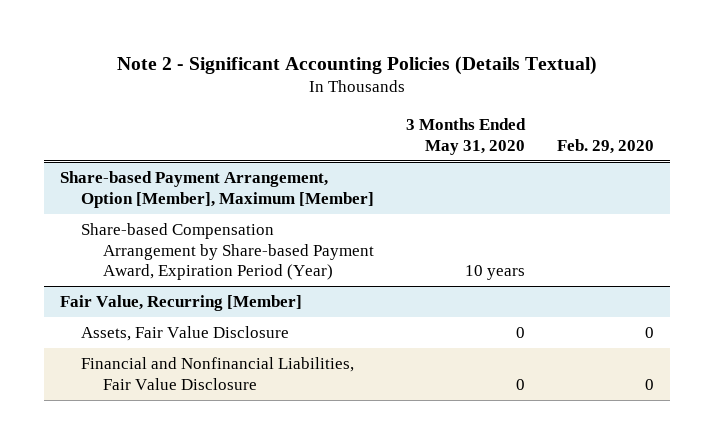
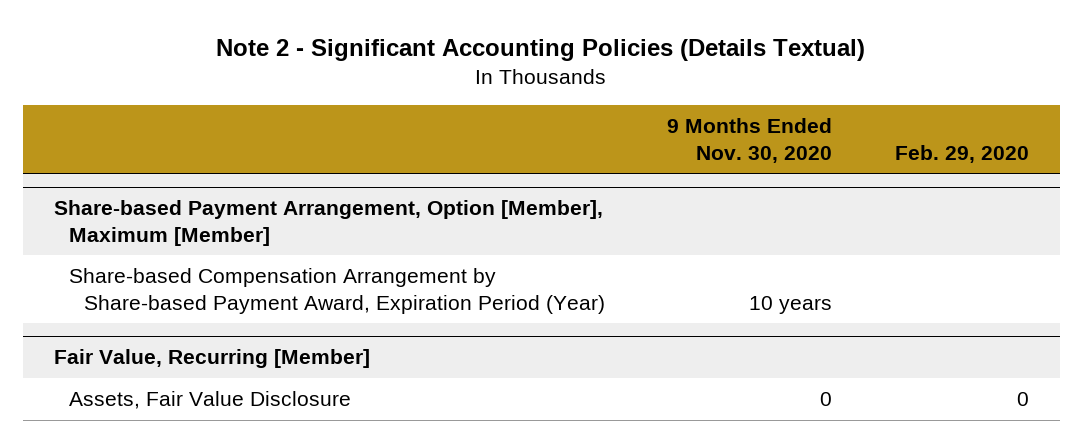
- | 3 Months Ended May 31, 2020 | Feb. 29, 2020
+ | 9 Months Ended Nov. 30, 2020 | Feb. 29, 2020
@ Fair Value, Recurring [Member]
- Financial and Nonfinancial Liabilities, Fair Value Disclosure | 0 | 0

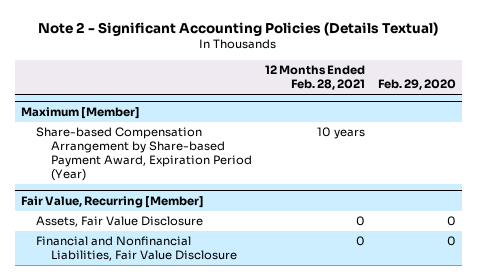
- | 9 Months Ended Nov. 30, 2020 | Feb. 29, 2020
+ | 12 Months Ended Feb. 28, 2021 | Feb. 29, 2020
- Share-based Payment Arrangement, Option [Member], Maximum [Member]
+ Maximum [Member]
@ Fair Value, Recurring [Member]
+ Financial and Nonfinancial Liabilities, Fair Value Disclosure | 0 | 0

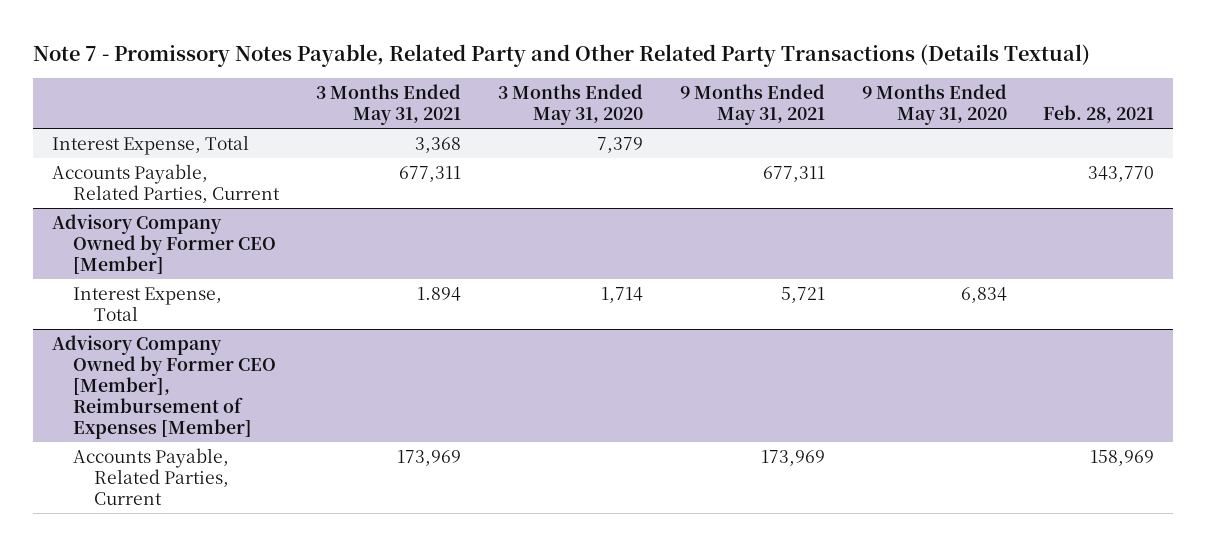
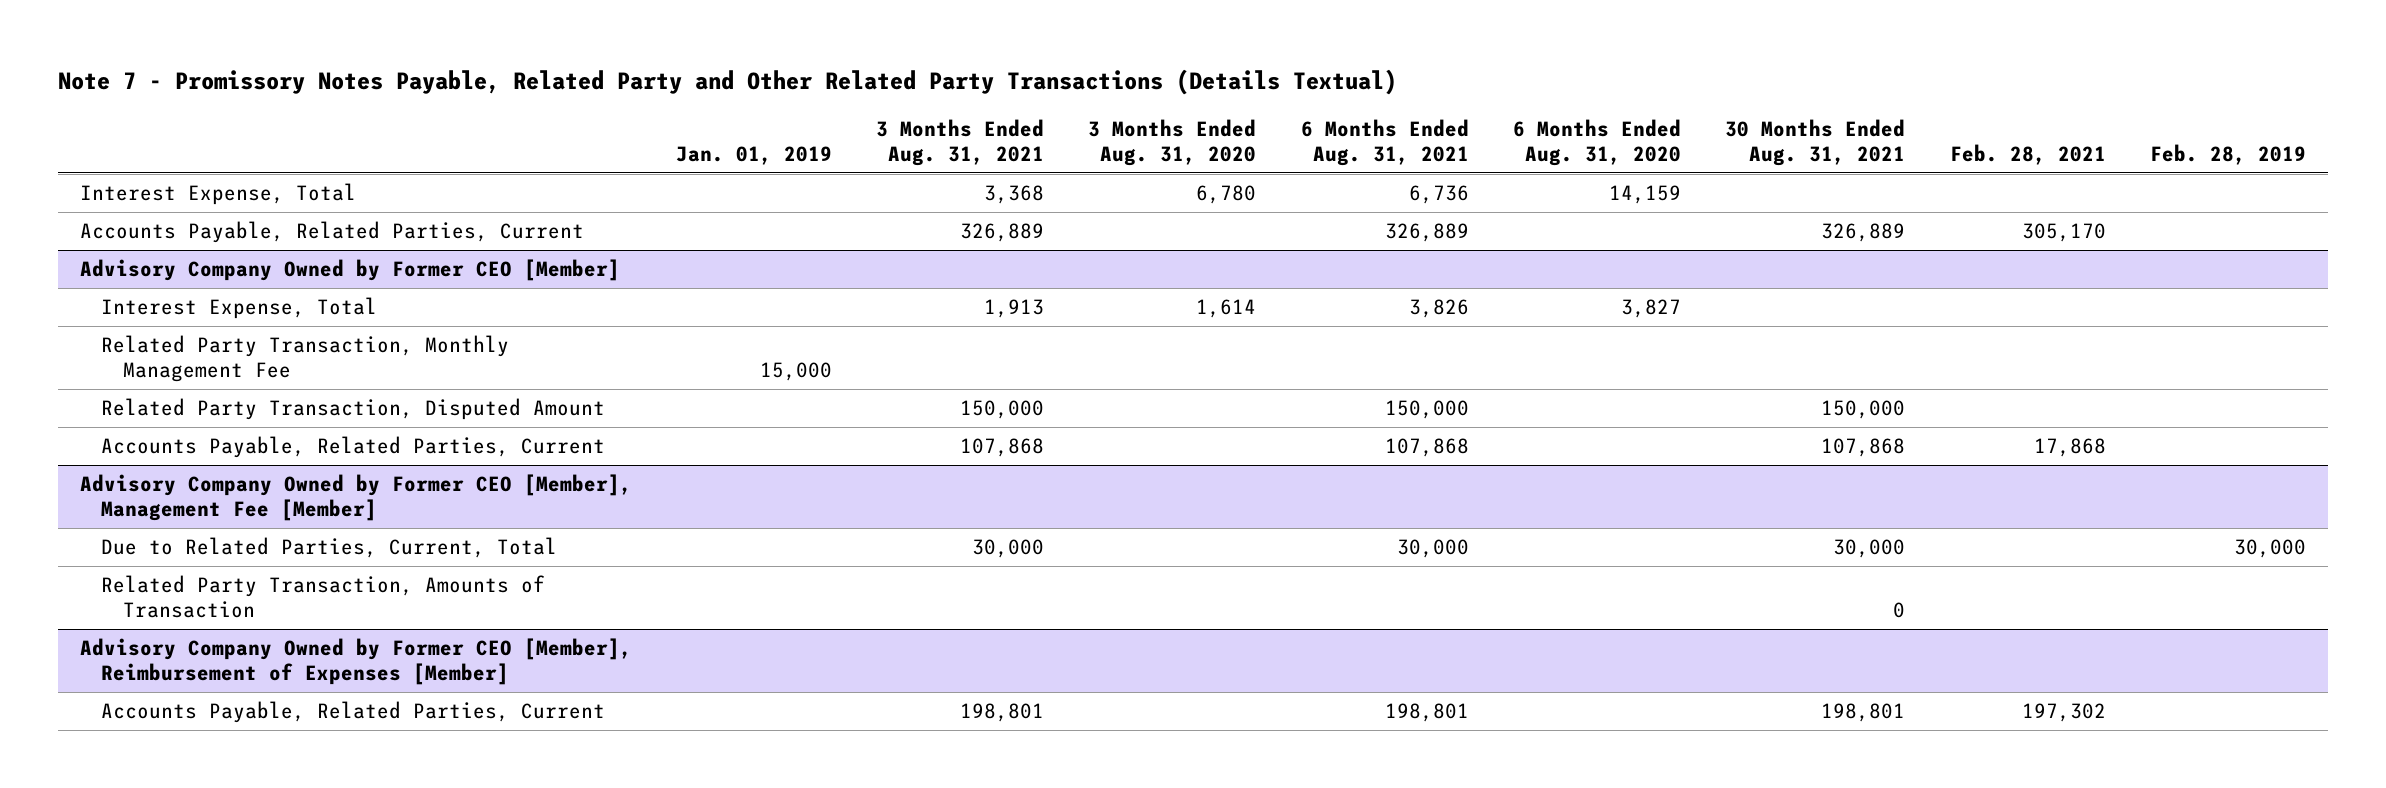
- | 3 Months Ended May 31, 2021 | 3 Months Ended May 31, 2020 | 9 Months Ended May 31, 2021 | 9 Months Ended May 31, 2020 | Feb. 28, 2021
+ | Jan. 01, 2019 | 3 Months Ended Aug. 31, 2021 | 3 Months Ended Aug. 31, 2020 | 6 Months Ended Aug. 31, 2021 | 6 Months Ended Aug. 31, 2020 | 30 Months Ended Aug. 31, 2021 | Feb. 28, 2021 | Feb. 28, 2019
- Accounts Payable, Related Parties, Current | 677,311 | | 677,311 | | 343,770
+ Accounts Payable, Related Parties, Current | | 326,889 | | 326,889 | | 326,889 | 305,170 |
@ Advisory Company Owned by Former CEO [Member]
+ Related Party Transaction, Monthly Management Fee | 15,000 | | | | | | |
+ Related Party Transaction, Disputed Amount | | 150,000 | | 150,000 | | 150,000 | |
+ Accounts Payable, Related Parties, Current | | 107,868 | | 107,868 | | 107,868 | 17,868 |
+ Advisory Company Owned by Former CEO [Member], Management Fee [Member]
+ Due to Related Parties, Current, Total | | 30,000 | | 30,000 | | 30,000 | | 30,000
+ Related Party Transaction, Amounts of Transaction | | | | | | 0 | |
@ Advisory Company Owned by Former CEO [Member], Reimbursement of Expenses [Member]
- Accounts Payable, Related Parties, Current | 173,969 | | 173,969 | | 158,969
+ Accounts Payable, Related Parties, Current | | 198,801 | | 198,801 | | 198,801 | 197,302 |

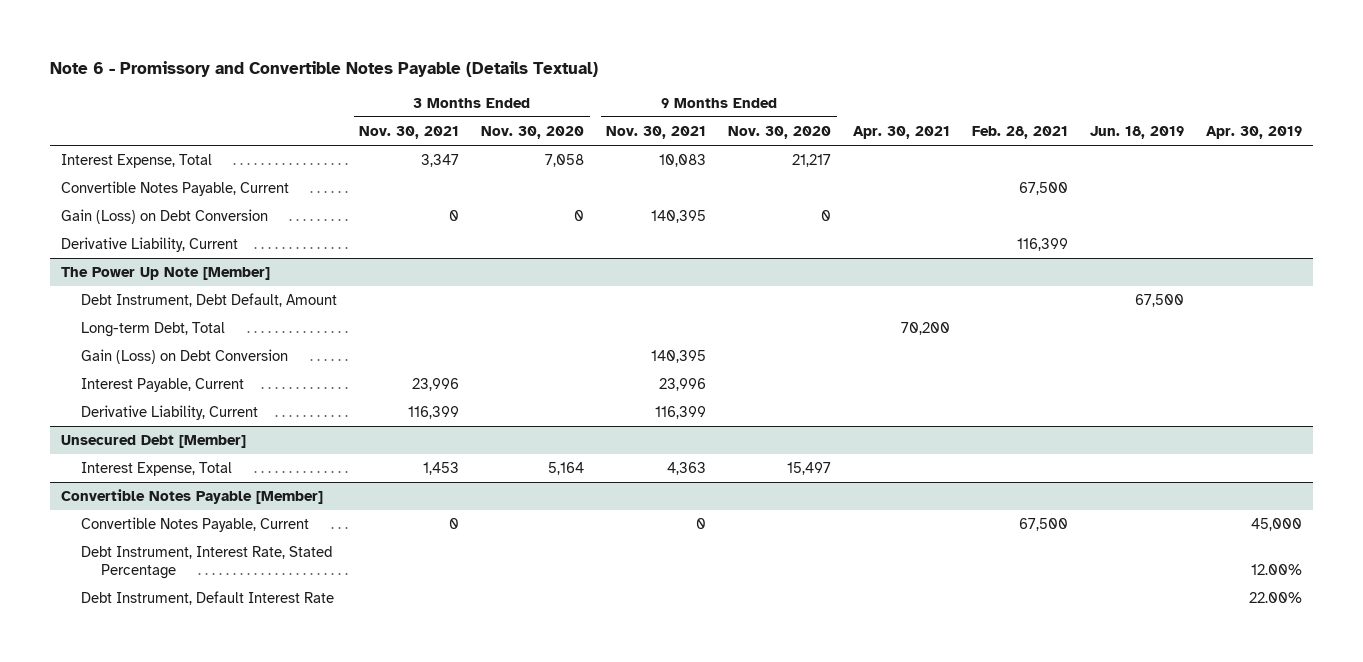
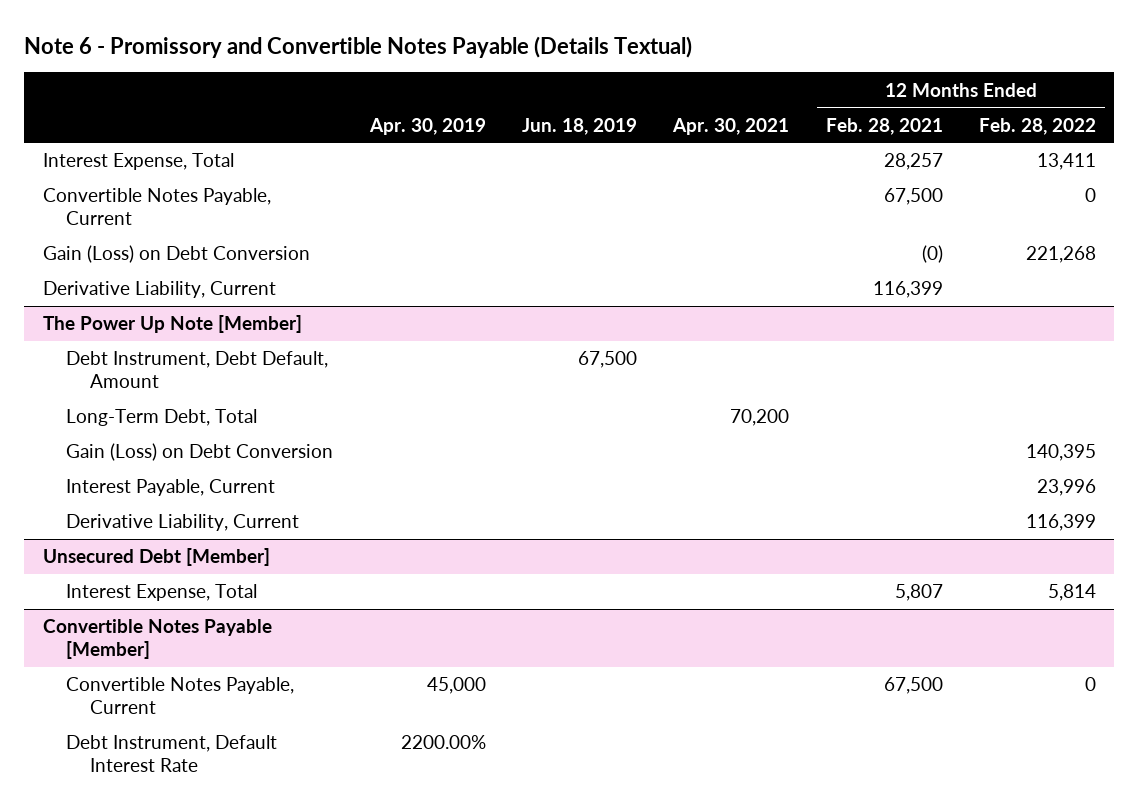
- | 3 Months Ended Nov. 30, 2021 | 3 Months Ended Nov. 30, 2020 | 9 Months Ended Nov. 30, 2021 | 9 Months Ended Nov. 30, 2020 | Apr. 30, 2021 | Feb. 28, 2021 | Jun. 18, 2019 | Apr. 30, 2019
+ | Apr. 30, 2019 | Jun. 18, 2019 | Apr. 30, 2021 | 12 Months Ended Feb. 28, 2021 | 12 Months Ended Feb. 28, 2022
@ The Power Up Note [Member]
- Long-term Debt, Total | | | | | 70,200 | | |
+ Long-Term Debt, Total | | | 70,200 | |
@ Convertible Notes Payable [Member]
- Debt Instrument, Interest Rate, Stated Percentage | | | | | | | | 12.00%
- Debt Instrument, Default Interest Rate | | | | | | | | 22.00%
+ Debt Instrument, Default Interest Rate | 2200.00% | | | |

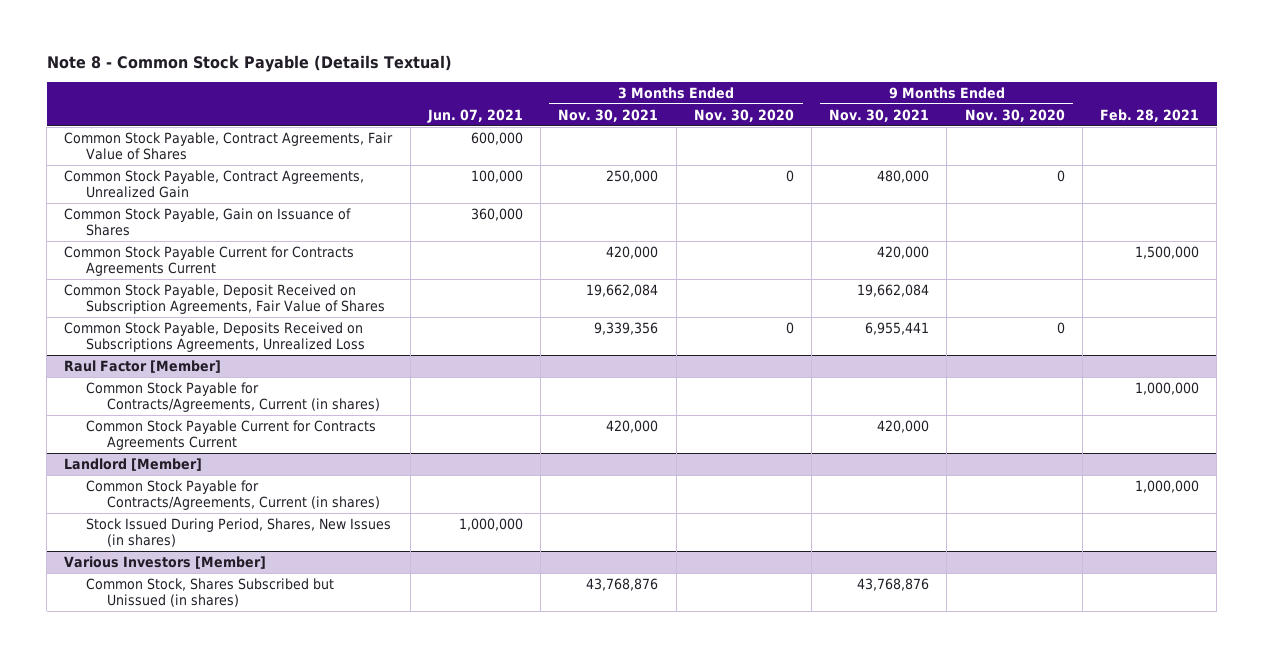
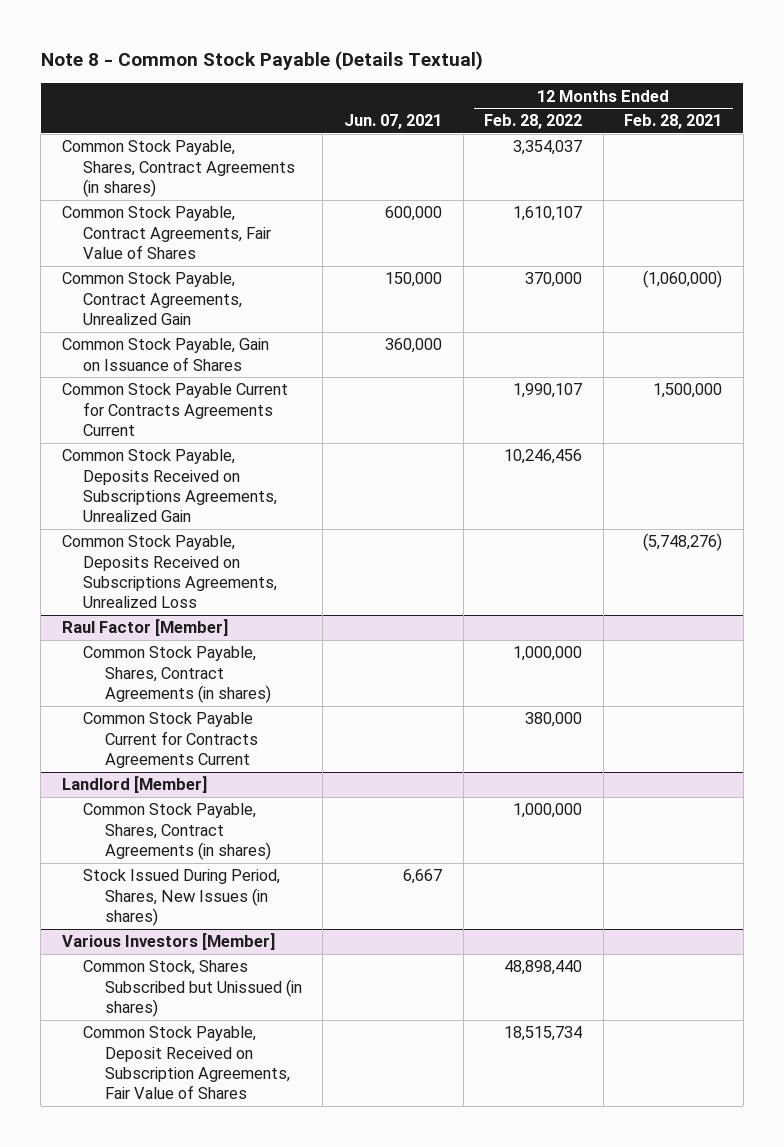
- | Jun. 07, 2021 | 3 Months Ended Nov. 30, 2021 | 3 Months Ended Nov. 30, 2020 | 9 Months Ended Nov. 30, 2021 | 9 Months Ended Nov. 30, 2020 | Feb. 28, 2021
+ | Jun. 07, 2021 | 12 Months Ended Feb. 28, 2022 | 12 Months Ended Feb. 28, 2021
+ Common Stock Payable, Shares, Contract Agreements (in shares) | | 3,354,037 |
- Common Stock Payable, Contract Agreements, Unrealized Gain | 100,000 | 250,000 | 0 | 480,000 | 0 |
+ Common Stock Payable, Contract Agreements, Unrealized Gain | 150,000 | 370,000 | (1,060,000)
- Common Stock Payable, Deposit Received on Subscription Agreements, Fair Value of Shares | | 19,662,084 | | 19,662,084 | |
+ Common Stock Payable, Deposits Received on Subscriptions Agreements, Unrealized Gain | | 10,246,456 |
@ Raul Factor [Member]
- Common Stock Payable for Contracts/Agreements, Current (in shares) | | | | | | 1,000,000
+ Common Stock Payable, Shares, Contract Agreements (in shares) | | 1,000,000 |
@ Landlord [Member]
- Common Stock Payable for Contracts/Agreements, Current (in shares) | | | | | | 1,000,000
- Stock Issued During Period, Shares, New Issues (in shares) | 1,000,000 | | | | |
+ Common Stock Payable, Shares, Contract Agreements (in shares) | | 1,000,000 |
+ Stock Issued During Period, Shares, New Issues (in shares) | 6,667 | |
@ Various Investors [Member]
+ Common Stock Payable, Deposit Received on Subscription Agreements, Fair Value of Shares | | 18,515,734 |

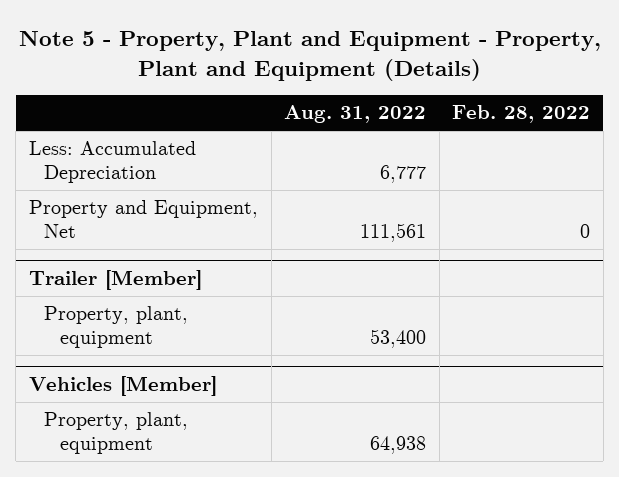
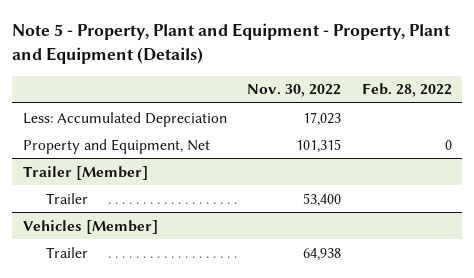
- | Aug. 31, 2022 | Feb. 28, 2022
+ | Nov. 30, 2022 | Feb. 28, 2022
@ Trailer [Member]
- Property, plant, equipment | 53,400 |
+ Trailer | 53,400 |
@ Vehicles [Member]
- Property, plant, equipment | 64,938 |
+ Trailer | 64,938 |

